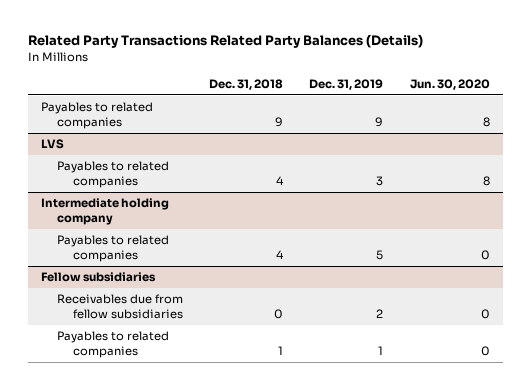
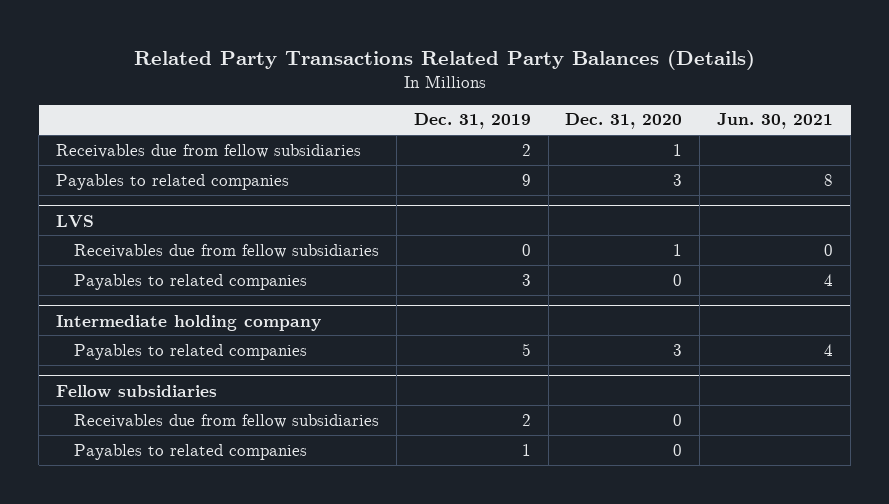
- | Dec. 31, 2018 | Dec. 31, 2019 | Jun. 30, 2020
+ | Dec. 31, 2019 | Dec. 31, 2020 | Jun. 30, 2021
+ Receivables due from fellow subsidiaries | 2 | 1 |
@ LVS
+ Receivables due from fellow subsidiaries | 0 | 1 | 0

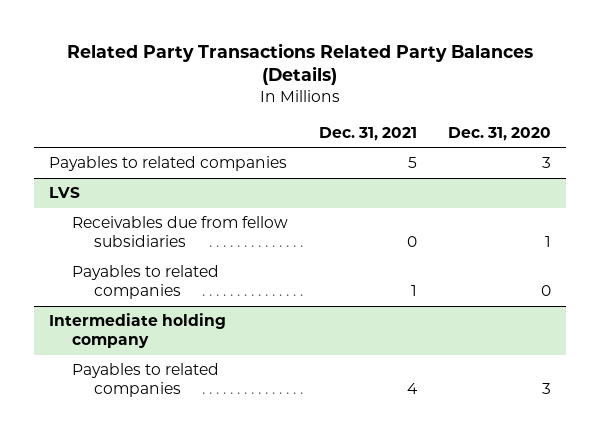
- | Dec. 31, 2019 | Dec. 31, 2020 | Jun. 30, 2021
+ | Dec. 31, 2021 | Dec. 31, 2020
- Receivables due from fellow subsidiaries | 2 | 1 |
- Fellow subsidiaries
- Receivables due from fellow subsidiaries | 2 | 0 |
- Payables to related companies | 1 | 0 |

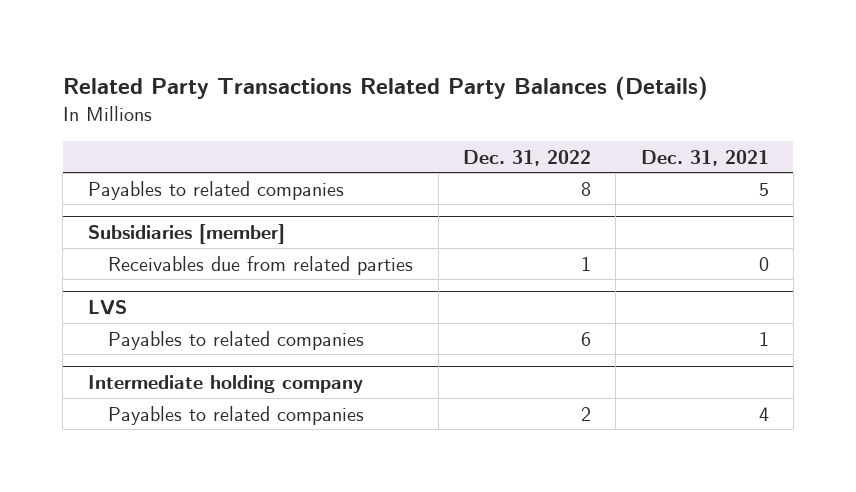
- | Dec. 31, 2021 | Dec. 31, 2020
+ | Dec. 31, 2022 | Dec. 31, 2021
+ Subsidiaries [member]
+ Receivables due from related parties | 1 | 0
@ LVS
- Receivables due from fellow subsidiaries | 0 | 1

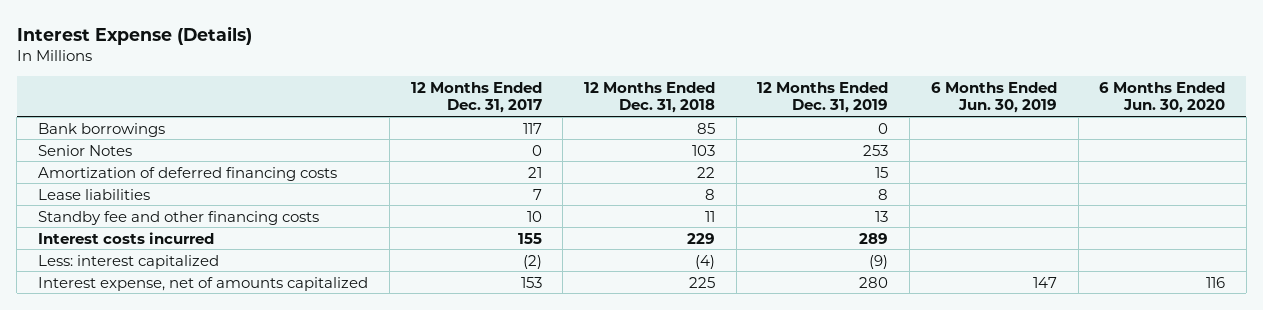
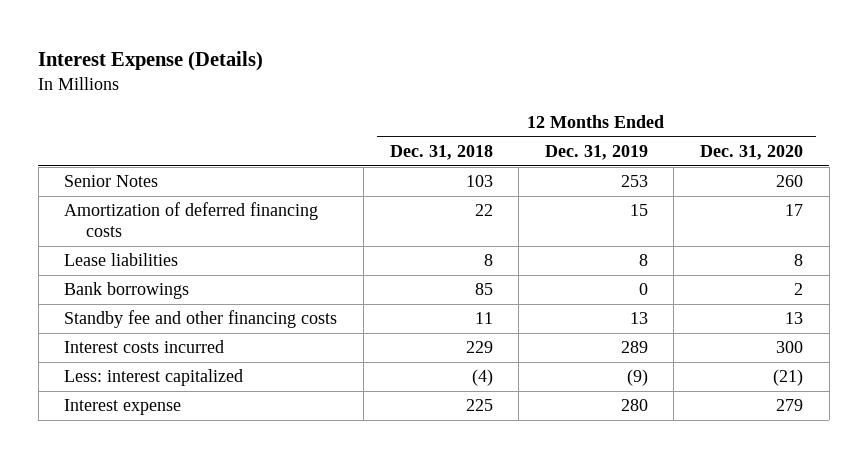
- | 12 Months Ended Dec. 31, 2017 | 12 Months Ended Dec. 31, 2018 | 12 Months Ended Dec. 31, 2019 | 6 Months Ended Jun. 30, 2019 | 6 Months Ended Jun. 30, 2020
+ | 12 Months Ended Dec. 31, 2018 | 12 Months Ended Dec. 31, 2019 | 12 Months Ended Dec. 31, 2020
moved down: Bank borrowings | 85 | 0 | 2
- Interest expense, net of amounts capitalized | 153 | 225 | 280 | 147 | 116
+ Interest expense | 225 | 280 | 279

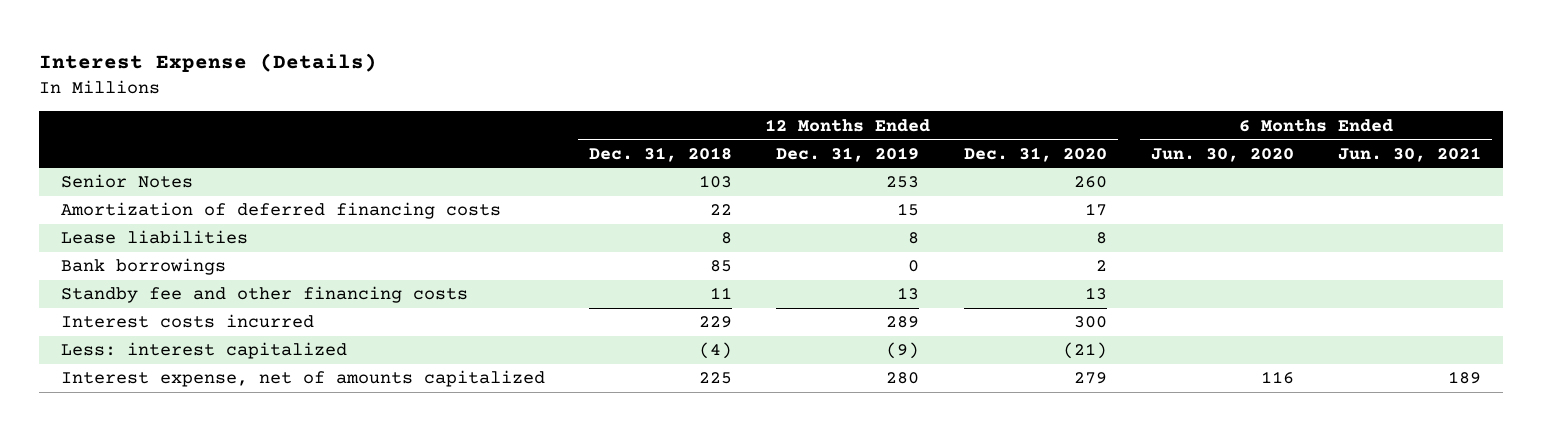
- | 12 Months Ended Dec. 31, 2018 | 12 Months Ended Dec. 31, 2019 | 12 Months Ended Dec. 31, 2020
+ | 12 Months Ended Dec. 31, 2018 | 12 Months Ended Dec. 31, 2019 | 12 Months Ended Dec. 31, 2020 | 6 Months Ended Jun. 30, 2020 | 6 Months Ended Jun. 30, 2021
- Interest expense | 225 | 280 | 279
+ Interest expense, net of amounts capitalized | 225 | 280 | 279 | 116 | 189

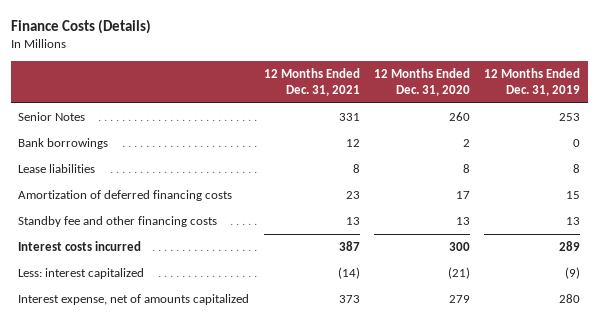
- Interest Expense (Details)
+ Finance Costs (Details)
- | 12 Months Ended Dec. 31, 2018 | 12 Months Ended Dec. 31, 2019 | 12 Months Ended Dec. 31, 2020 | 6 Months Ended Jun. 30, 2020 | 6 Months Ended Jun. 30, 2021
+ | 12 Months Ended Dec. 31, 2021 | 12 Months Ended Dec. 31, 2020 | 12 Months Ended Dec. 31, 2019
moved down: Lease liabilities | 8 | 8 | 8
moved down: Amortization of deferred financing costs | 23 | 17 | 15

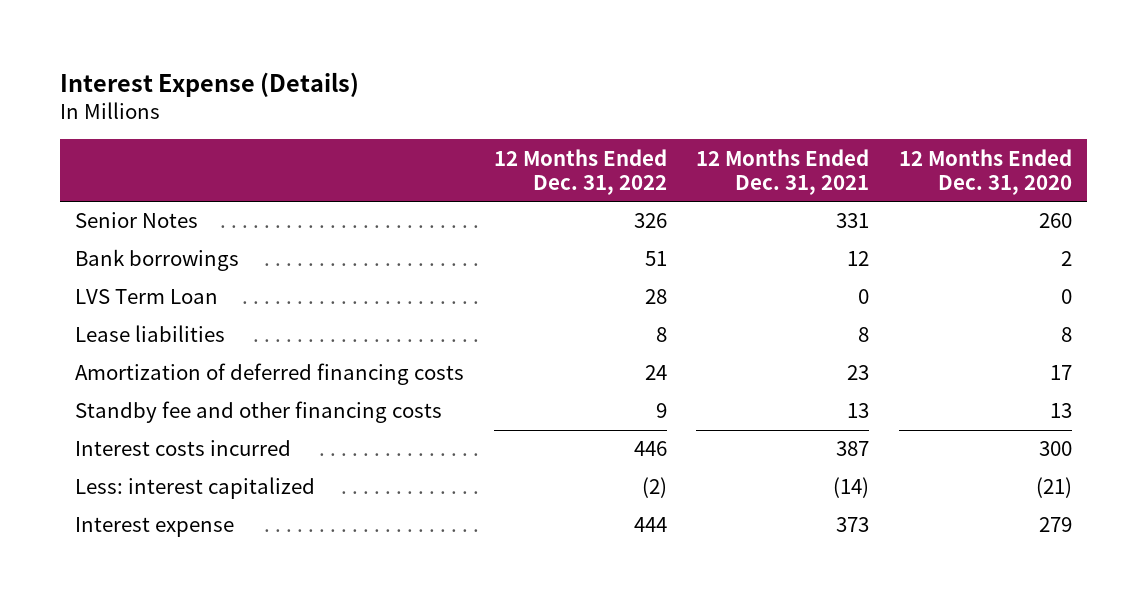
- Finance Costs (Details)
+ Interest Expense (Details)
- | 12 Months Ended Dec. 31, 2021 | 12 Months Ended Dec. 31, 2020 | 12 Months Ended Dec. 31, 2019
+ | 12 Months Ended Dec. 31, 2022 | 12 Months Ended Dec. 31, 2021 | 12 Months Ended Dec. 31, 2020
+ LVS Term Loan | 28 | 0 | 0
- Interest expense, net of amounts capitalized | 373 | 279 | 280
+ Interest expense | 444 | 373 | 279

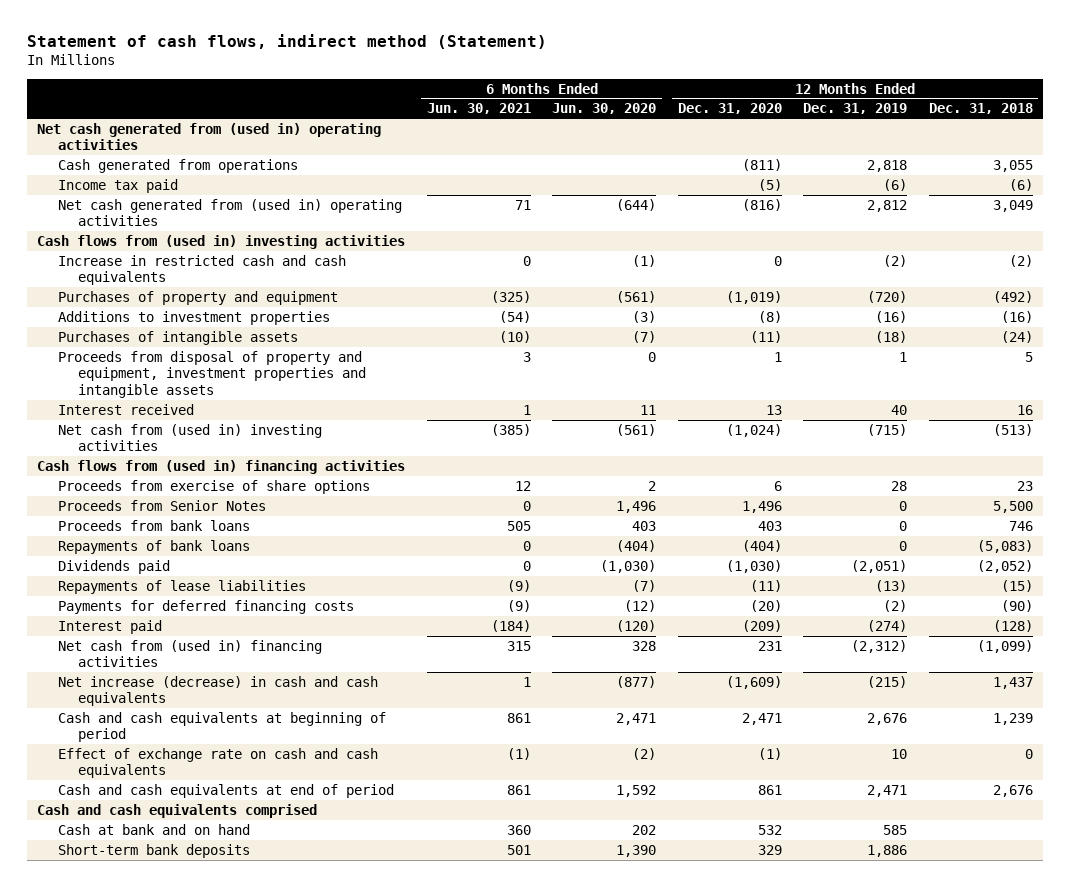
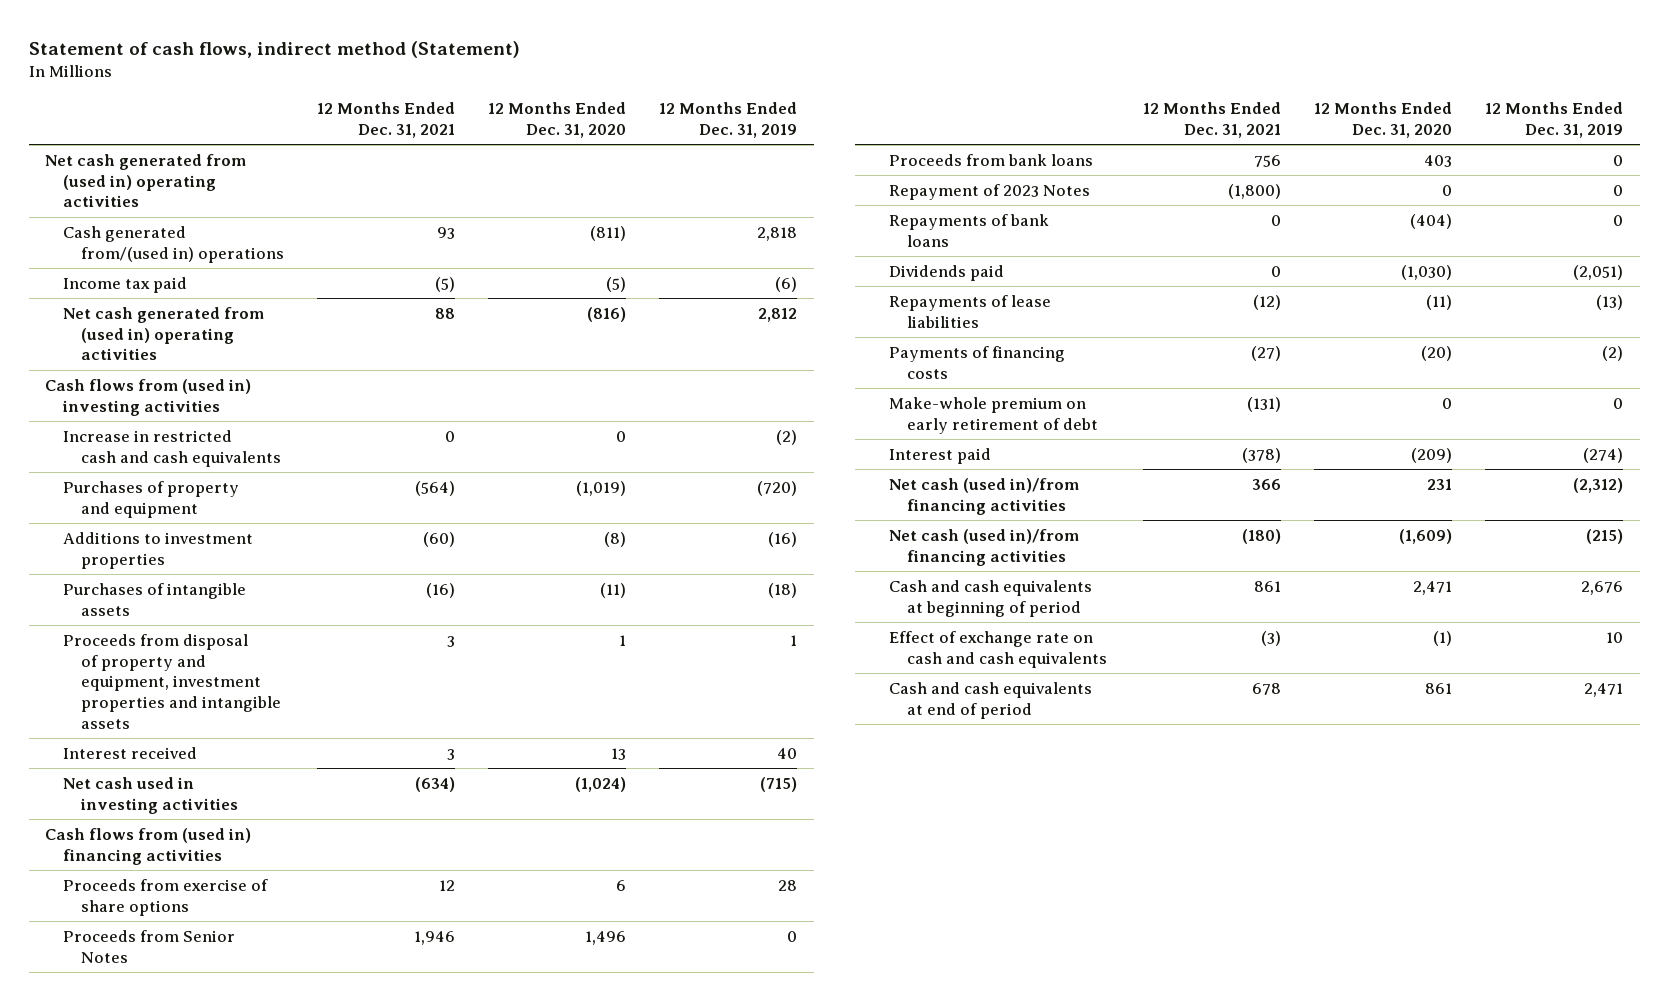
- | 6 Months Ended Jun. 30, 2021 | 6 Months Ended Jun. 30, 2020 | 12 Months Ended Dec. 31, 2020 | 12 Months Ended Dec. 31, 2019 | 12 Months Ended Dec. 31, 2018
+ | 12 Months Ended Dec. 31, 2021 | 12 Months Ended Dec. 31, 2020 | 12 Months Ended Dec. 31, 2019
- Cash generated from operations | | | (811) | 2,818 | 3,055
+ Cash generated from/(used in) operations | 93 | (811) | 2,818
- Net cash from (used in) investing activities | (385) | (561) | (1,024) | (715) | (513)
+ Net cash used in investing activities | (634) | (1,024) | (715)
+ Repayment of 2023 Notes | (1,800) | 0 | 0
- Payments for deferred financing costs | (9) | (12) | (20) | (2) | (90)
+ Payments of financing costs | (27) | (20) | (2)
+ Make-whole premium on early retirement of debt | (131) | 0 | 0
- Net cash from (used in) financing activities | 315 | 328 | 231 | (2,312) | (1,099)
- Net increase (decrease) in cash and cash equivalents | 1 | (877) | (1,609) | (215) | 1,437
+ Net cash (used in)/from financing activities | 366 | 231 | (2,312)
+ Net cash (used in)/from financing activities | (180) | (1,609) | (215)
- Cash and cash equivalents comprised
- Cash at bank and on hand | 360 | 202 | 532 | 585 |
- Short-term bank deposits | 501 | 1,390 | 329 | 1,886 |

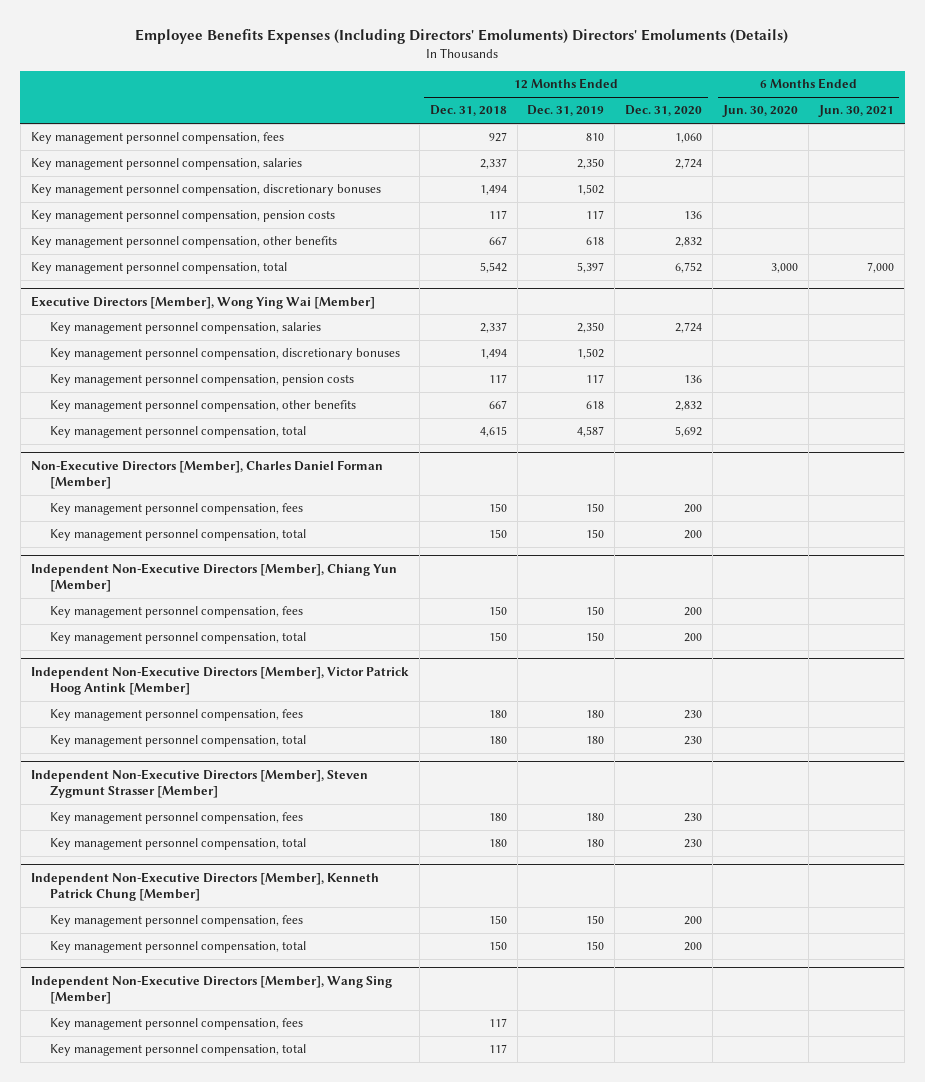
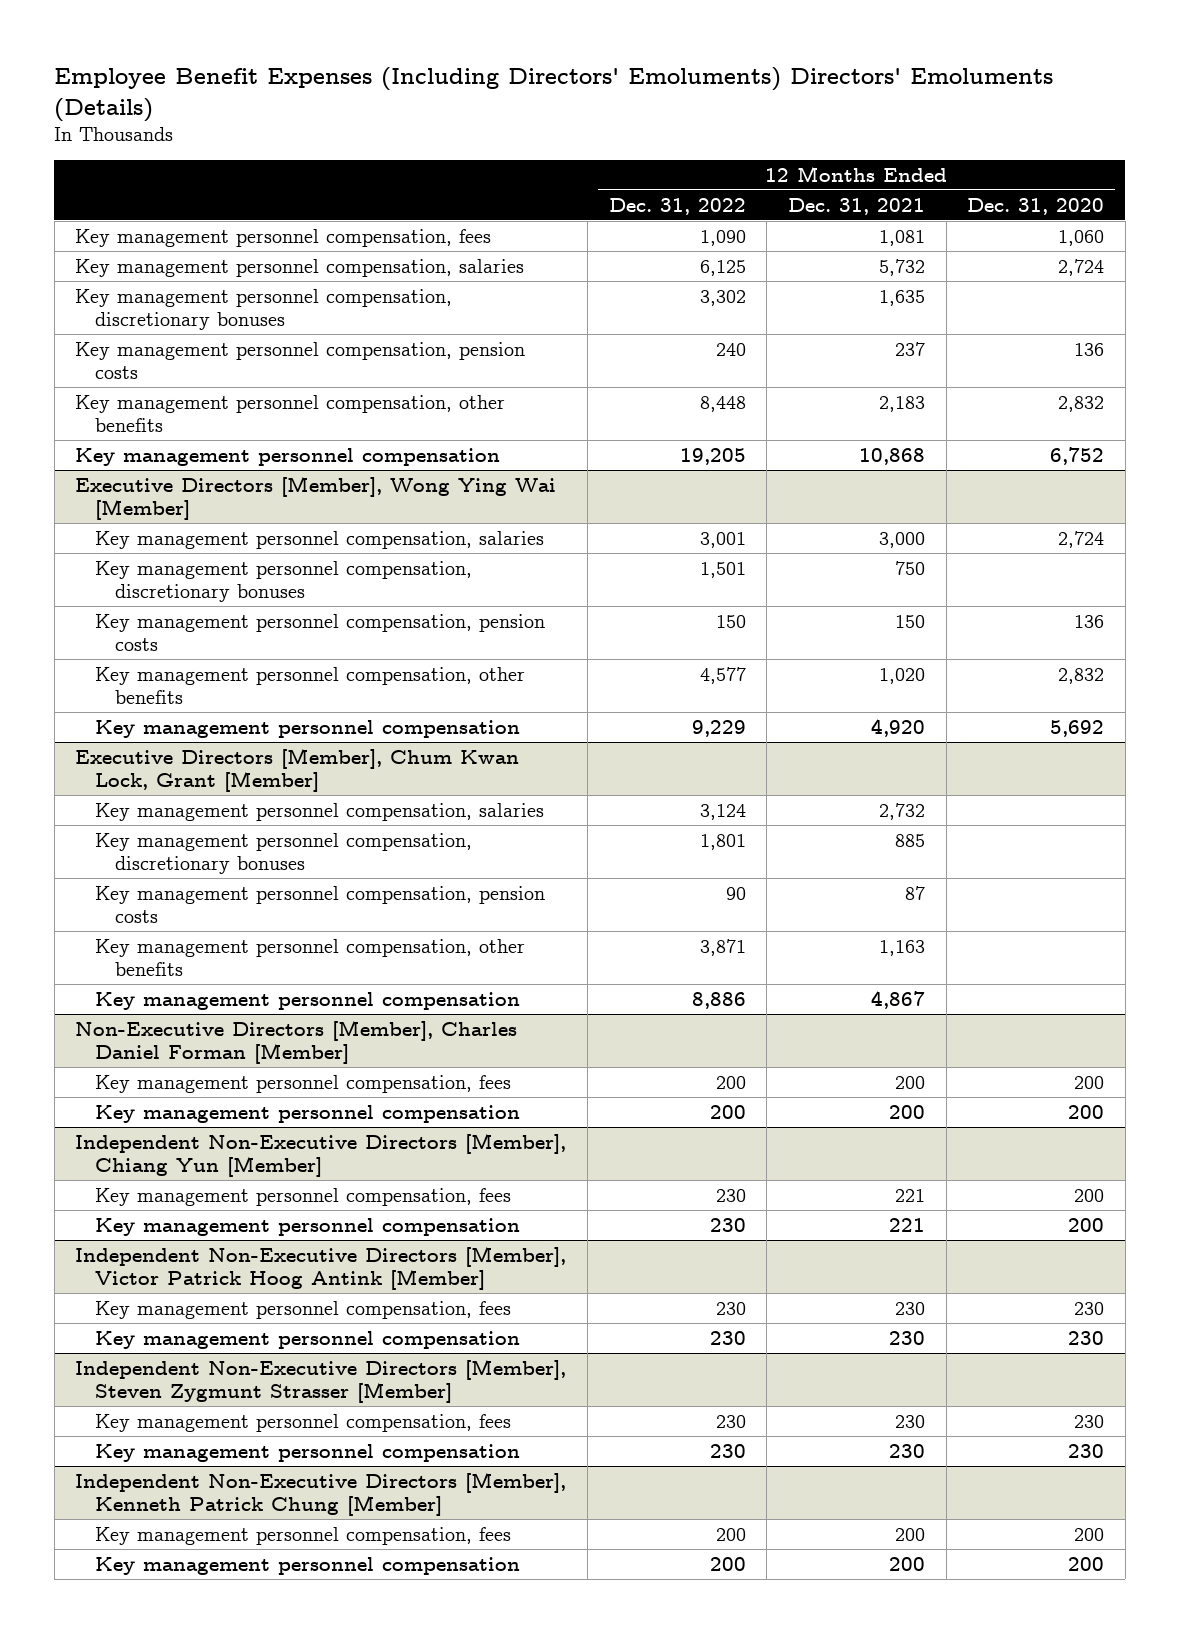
- Employee Benefits Expenses (Including Directors' Emoluments) Directors' Emoluments (Details)
+ Employee Benefit Expenses (Including Directors' Emoluments) Directors' Emoluments (Details)
- | 12 Months Ended Dec. 31, 2018 | 12 Months Ended Dec. 31, 2019 | 12 Months Ended Dec. 31, 2020 | 6 Months Ended Jun. 30, 2020 | 6 Months Ended Jun. 30, 2021
+ | 12 Months Ended Dec. 31, 2022 | 12 Months Ended Dec. 31, 2021 | 12 Months Ended Dec. 31, 2020
- Key management personnel compensation, total | 5,542 | 5,397 | 6,752 | 3,000 | 7,000
+ Key management personnel compensation | 19,205 | 10,868 | 6,752
@ Executive Directors [Member], Wong Ying Wai [Member]
- Key management personnel compensation, total | 4,615 | 4,587 | 5,692 | |
+ Key management personnel compensation | 9,229 | 4,920 | 5,692
+ Executive Directors [Member], Chum Kwan Lock, Grant [Member]
+ Key management personnel compensation, salaries | 3,124 | 2,732 |
+ Key management personnel compensation, discretionary bonuses | 1,801 | 885 |
+ Key management personnel compensation, pension costs | 90 | 87 |
+ Key management personnel compensation, other benefits | 3,871 | 1,163 |
+ Key management personnel compensation | 8,886 | 4,867 |
@ Non-Executive Directors [Member], Charles Daniel Forman [Member]
- Key management personnel compensation, total | 150 | 150 | 200 | |
+ Key management personnel compensation | 200 | 200 | 200
@ Independent Non-Executive Directors [Member], Chiang Yun [Member]
- Key management personnel compensation, total | 150 | 150 | 200 | |
+ Key management personnel compensation | 230 | 221 | 200
@ Independent Non-Executive Directors [Member], Victor Patrick Hoog Antink [Member]
- Key management personnel compensation, total | 180 | 180 | 230 | |
+ Key management personnel compensation | 230 | 230 | 230
@ Independent Non-Executive Directors [Member], Steven Zygmunt Strasser [Member]
- Key management personnel compensation, total | 180 | 180 | 230 | |
+ Key management personnel compensation | 230 | 230 | 230
@ Independent Non-Executive Directors [Member], Kenneth Patrick Chung [Member]
- Key management personnel compensation, total | 150 | 150 | 200 | |
- Independent Non-Executive Directors [Member], Wang Sing [Member]
- Key management personnel compensation, fees | 117 | | | |
- Key management personnel compensation, total | 117 | | | |
@ Independent Non-Executive Directors [Member], Kenneth Patrick Chung [Member]
+ Key management personnel compensation | 200 | 200 | 200

